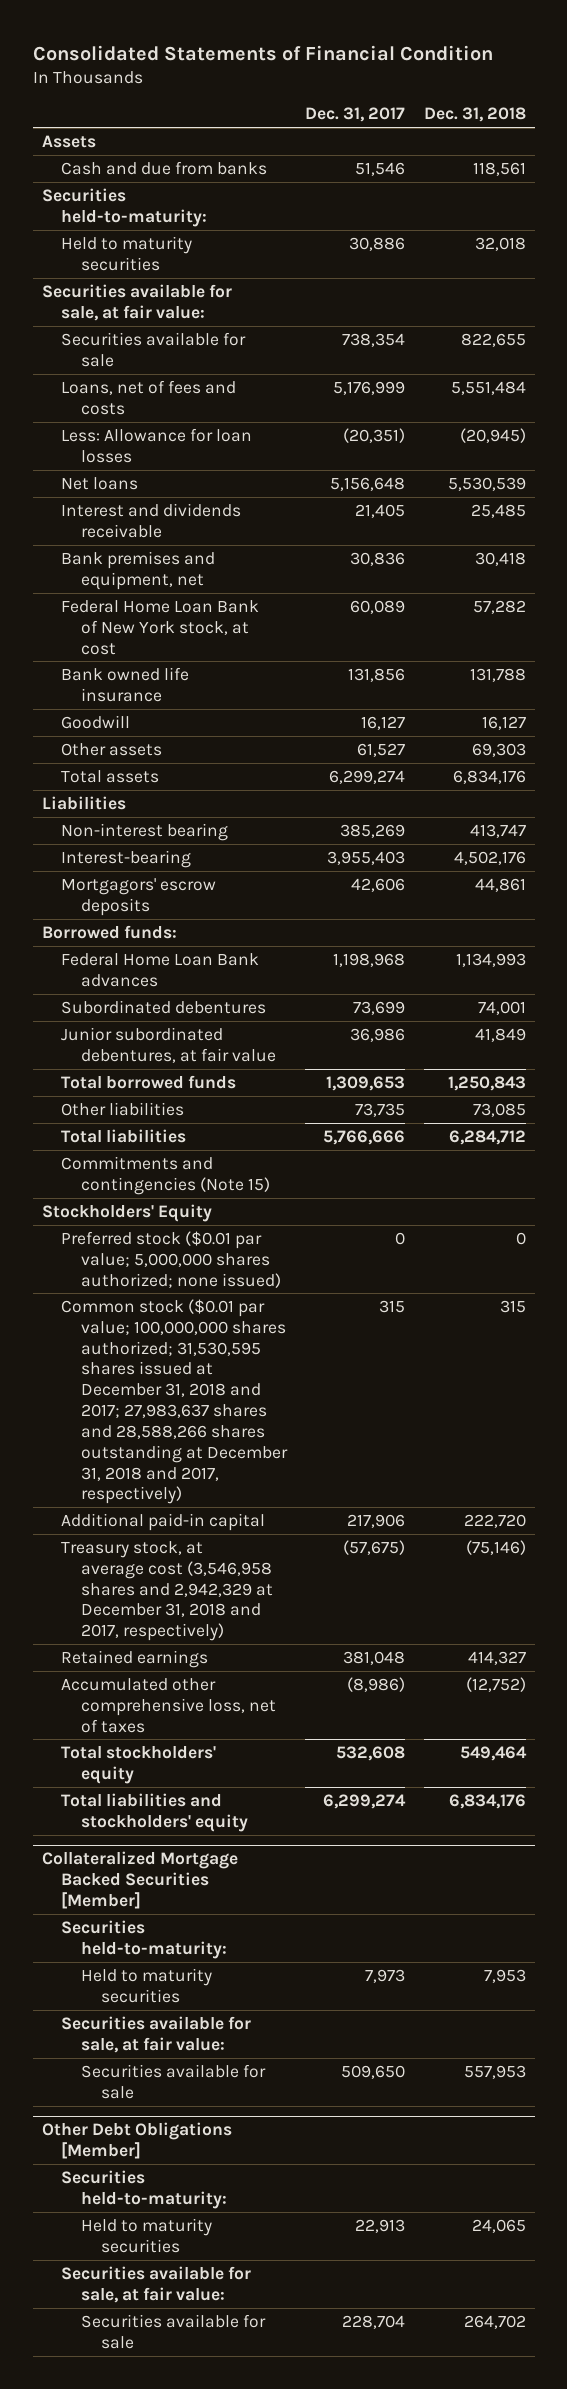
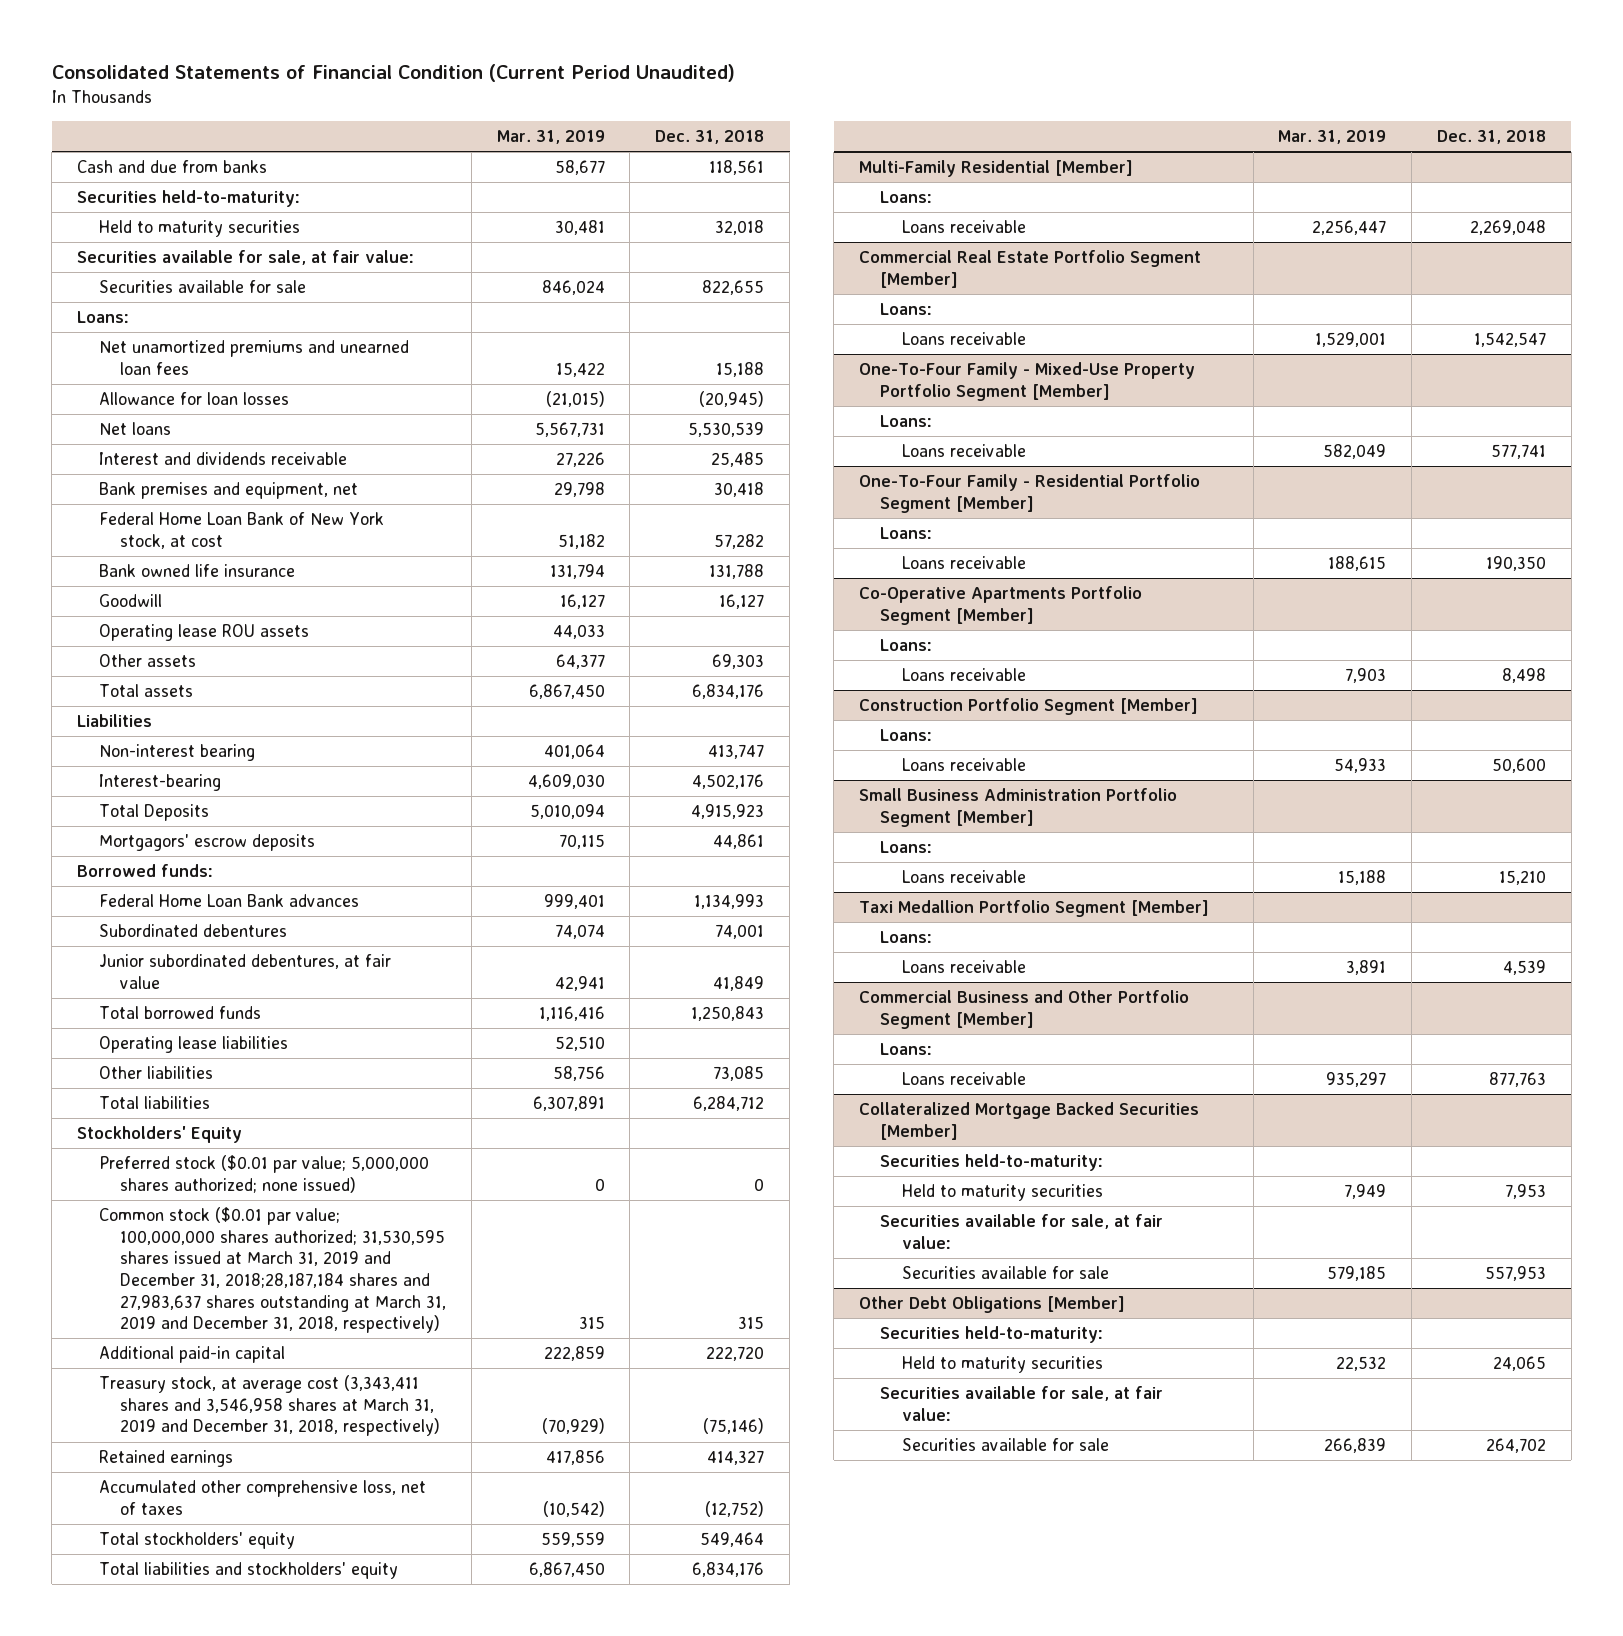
- Consolidated Statements of Financial Condition
+ Consolidated Statements of Financial Condition (Current Period Unaudited)
- | Dec. 31, 2017 | Dec. 31, 2018
+ | Mar. 31, 2019 | Dec. 31, 2018
- Assets
- Loans, net of fees and costs | 5,176,999 | 5,551,484
- Less: Allowance for loan losses | (20,351) | (20,945)
+ Loans:
+ Net unamortized premiums and unearned loan fees | 15,422 | 15,188
+ Allowance for loan losses | (21,015) | (20,945)
+ Operating lease ROU assets | 44,033 |
+ Total Deposits | 5,010,094 | 4,915,923
+ Operating lease liabilities | 52,510 |
- Commitments and contingencies (Note 15)
- Common stock ($0.01 par value; 100,000,000 shares authorized; 31,530,595 shares issued at December 31, 2018 and 2017; 27,983,637 shares and 28,588,266 shares outstanding at December 31, 2018 and 2017, respectively) | 315 | 315
+ Common stock ($0.01 par value; 100,000,000 shares authorized; 31,530,595 shares issued at March 31, 2019 and December 31, 2018;28,187,184 shares and 27,983,637 shares outstanding at March 31, 2019 and December 31, 2018, respectively) | 315 | 315
- Treasury stock, at average cost (3,546,958 shares and 2,942,329 at December 31, 2018 and 2017, respectively) | (57,675) | (75,146)
+ Treasury stock, at average cost (3,343,411 shares and 3,546,958 shares at March 31, 2019 and December 31, 2018, respectively) | (70,929) | (75,146)
+ Multi-Family Residential [Member]
+ Loans:
+ Loans receivable | 2,256,447 | 2,269,048
+ Commercial Real Estate Portfolio Segment [Member]
+ Loans:
+ Loans receivable | 1,529,001 | 1,542,547
+ One-To-Four Family - Mixed-Use Property Portfolio Segment [Member]
+ Loans:
+ Loans receivable | 582,049 | 577,741
+ One-To-Four Family - Residential Portfolio Segment [Member]
+ Loans:
+ Loans receivable | 188,615 | 190,350
+ Co-Operative Apartments Portfolio Segment [Member]
+ Loans:
+ Loans receivable | 7,903 | 8,498
+ Construction Portfolio Segment [Member]
+ Loans:
+ Loans receivable | 54,933 | 50,600
+ Small Business Administration Portfolio Segment [Member]
+ Loans:
+ Loans receivable | 15,188 | 15,210
+ Taxi Medallion Portfolio Segment [Member]
+ Loans:
+ Loans receivable | 3,891 | 4,539
+ Commercial Business and Other Portfolio Segment [Member]
+ Loans:
+ Loans receivable | 935,297 | 877,763

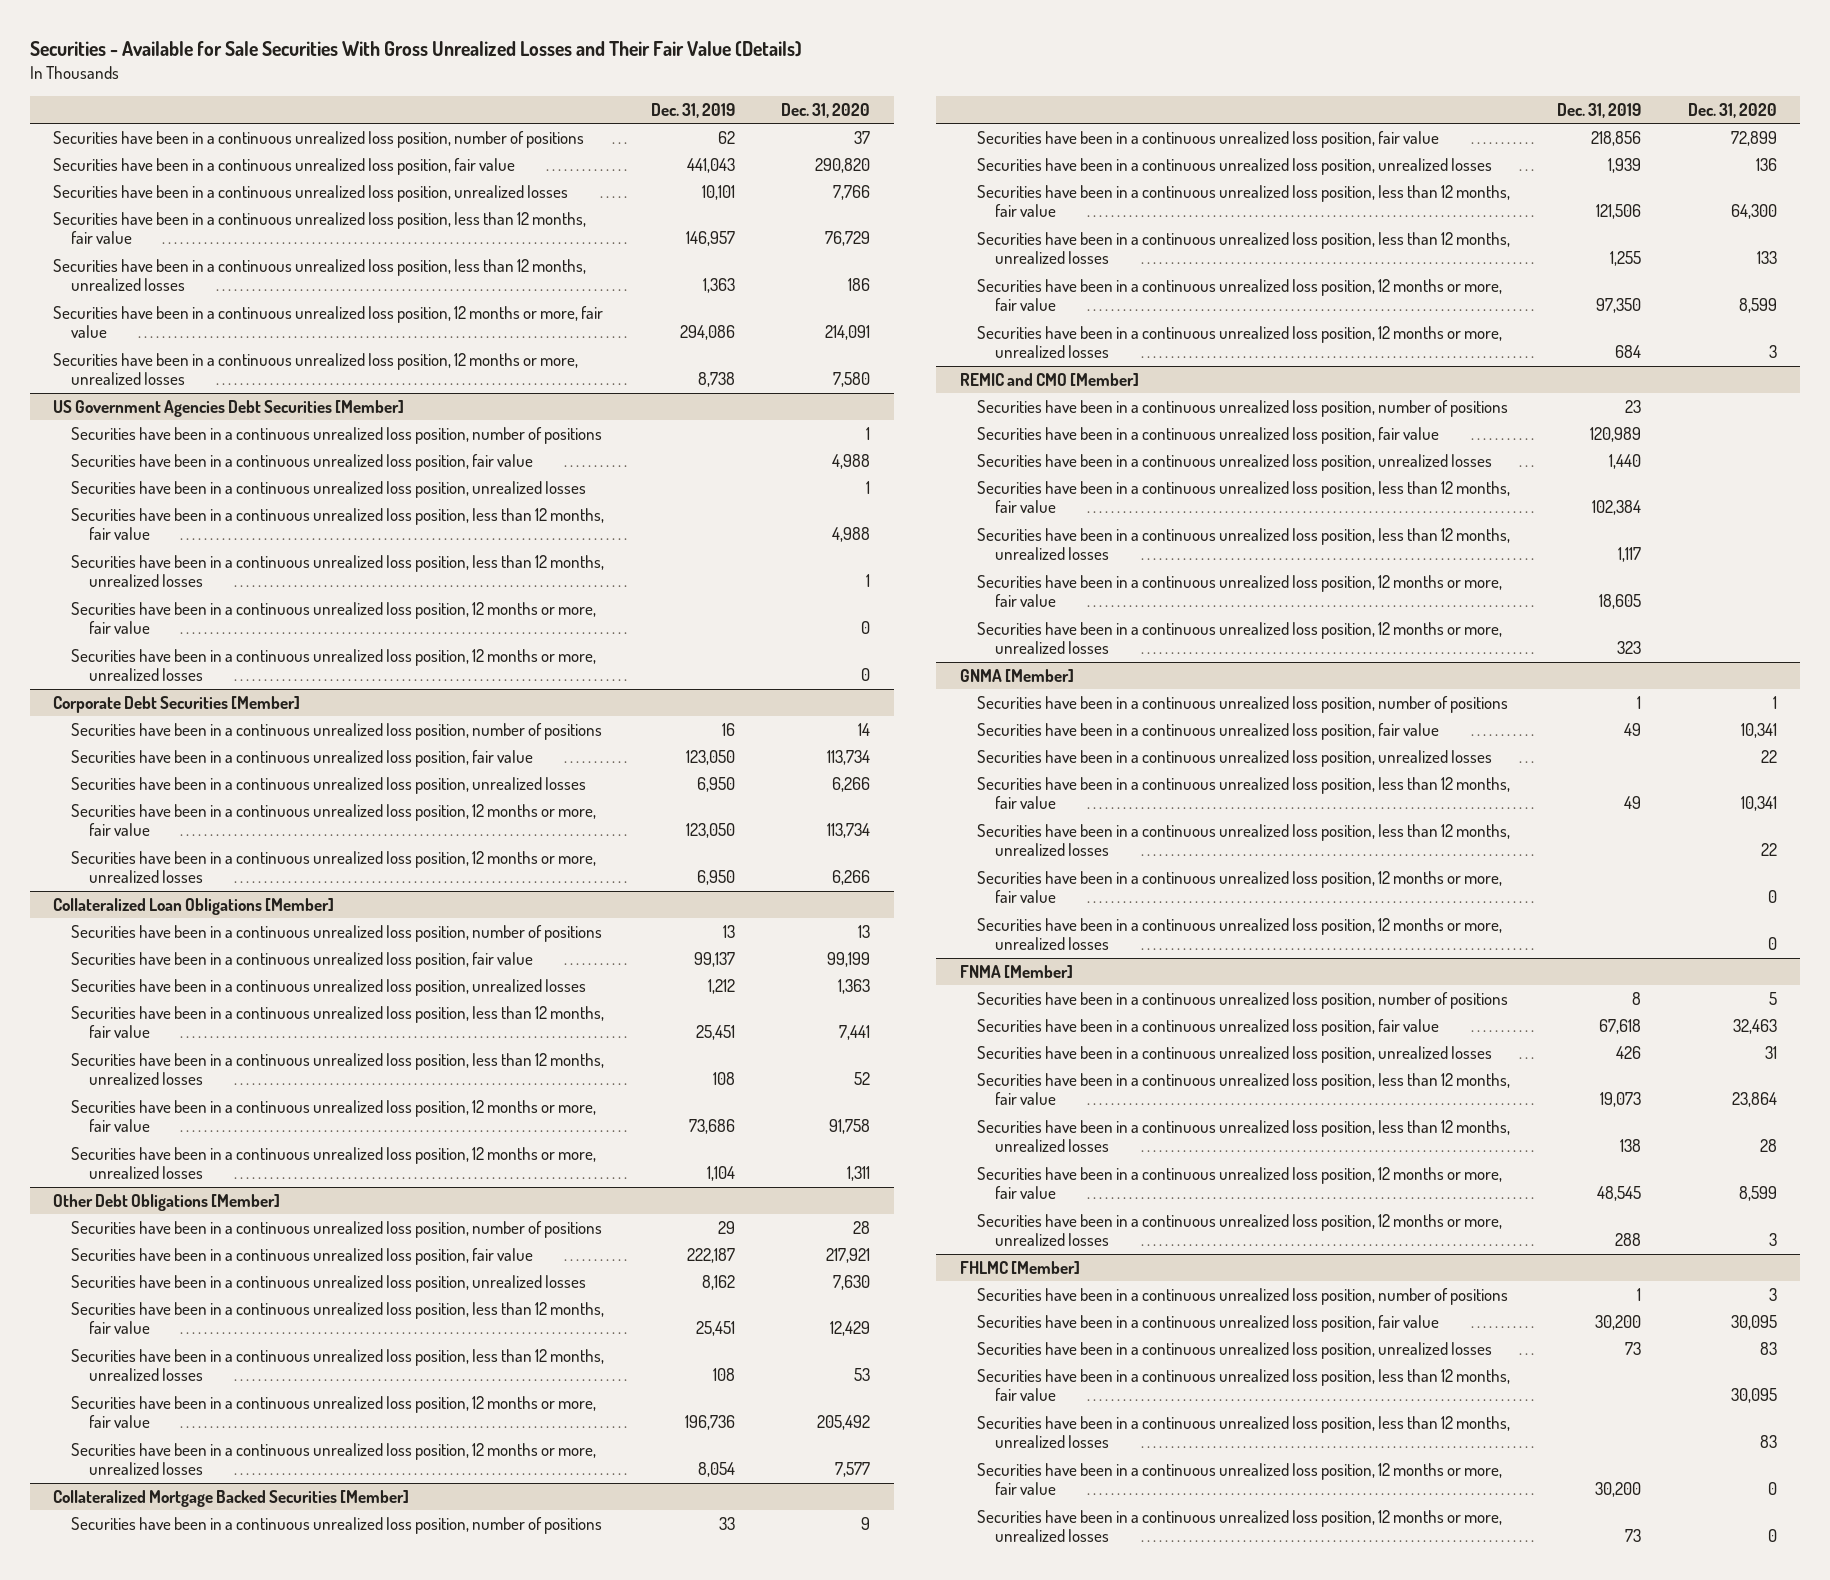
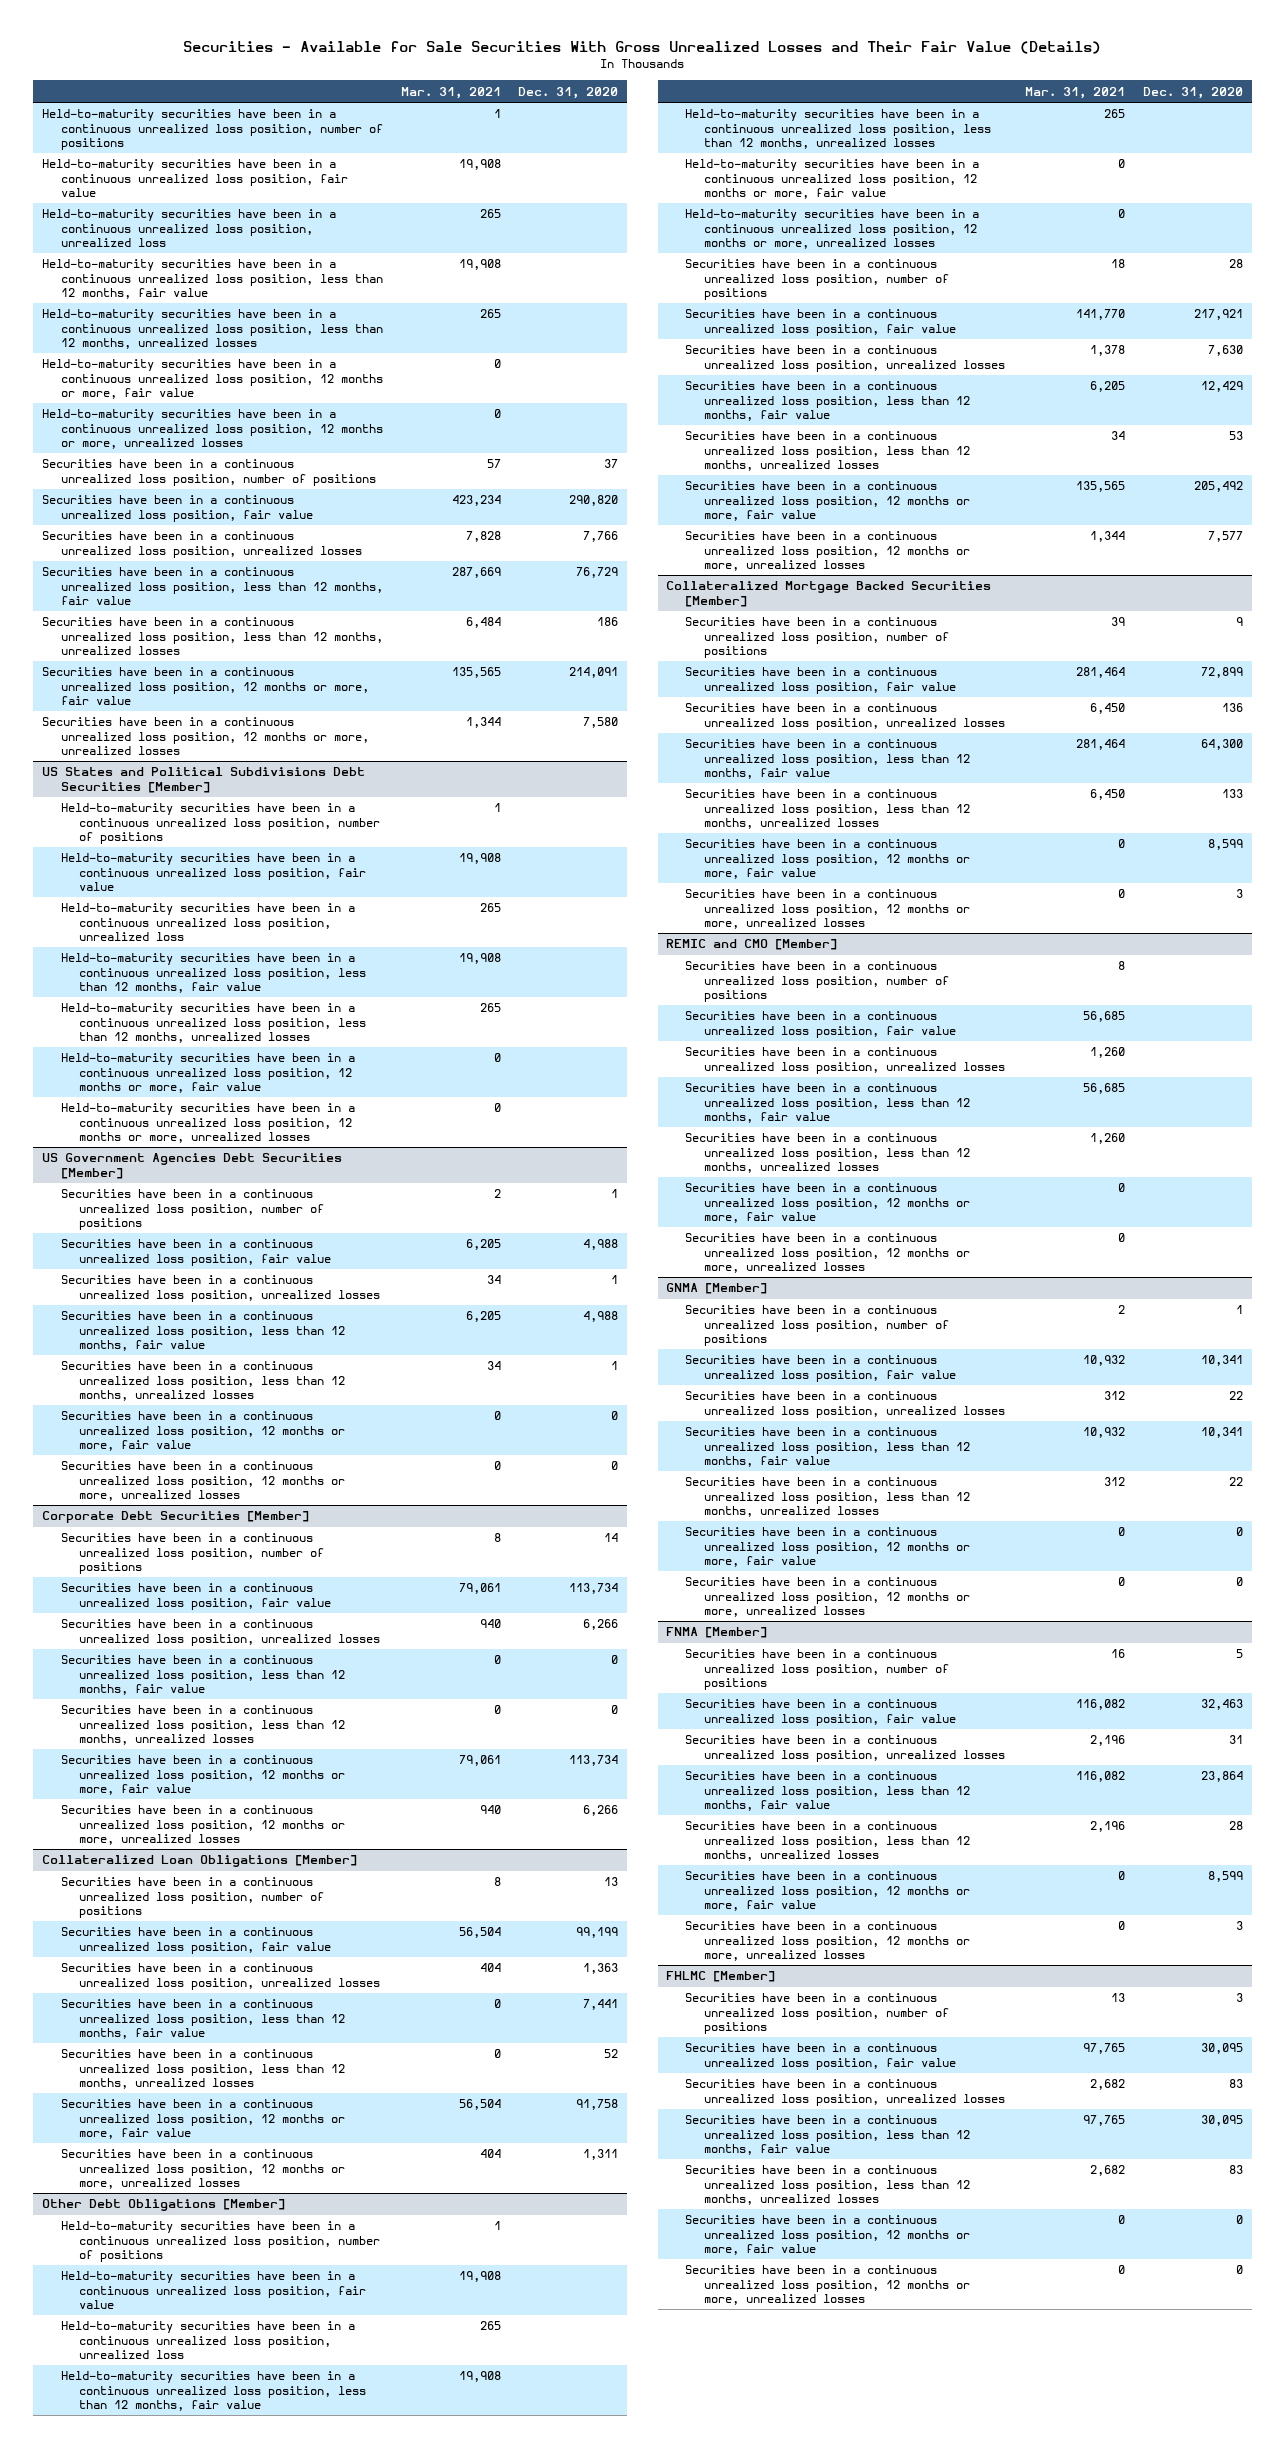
- | Dec. 31, 2019 | Dec. 31, 2020
+ | Mar. 31, 2021 | Dec. 31, 2020
+ Held-to-maturity securities have been in a continuous unrealized loss position, number of positions | 1 |
+ Held-to-maturity securities have been in a continuous unrealized loss position, fair value | 19,908 |
+ Held-to-maturity securities have been in a continuous unrealized loss position, unrealized loss | 265 |
+ Held-to-maturity securities have been in a continuous unrealized loss position, less than 12 months, fair value | 19,908 |
+ Held-to-maturity securities have been in a continuous unrealized loss position, less than 12 months, unrealized losses | 265 |
+ Held-to-maturity securities have been in a continuous unrealized loss position, 12 months or more, fair value | 0 |
+ Held-to-maturity securities have been in a continuous unrealized loss position, 12 months or more, unrealized losses | 0 |
+ US States and Political Subdivisions Debt Securities [Member]
+ Held-to-maturity securities have been in a continuous unrealized loss position, number of positions | 1 |
+ Held-to-maturity securities have been in a continuous unrealized loss position, fair value | 19,908 |
+ Held-to-maturity securities have been in a continuous unrealized loss position, unrealized loss | 265 |
+ Held-to-maturity securities have been in a continuous unrealized loss position, less than 12 months, fair value | 19,908 |
+ Held-to-maturity securities have been in a continuous unrealized loss position, less than 12 months, unrealized losses | 265 |
+ Held-to-maturity securities have been in a continuous unrealized loss position, 12 months or more, fair value | 0 |
+ Held-to-maturity securities have been in a continuous unrealized loss position, 12 months or more, unrealized losses | 0 |
@ Corporate Debt Securities [Member]
+ Securities have been in a continuous unrealized loss position, less than 12 months, fair value | 0 | 0
+ Securities have been in a continuous unrealized loss position, less than 12 months, unrealized losses | 0 | 0
@ Other Debt Obligations [Member]
+ Held-to-maturity securities have been in a continuous unrealized loss position, number of positions | 1 |
+ Held-to-maturity securities have been in a continuous unrealized loss position, fair value | 19,908 |
+ Held-to-maturity securities have been in a continuous unrealized loss position, unrealized loss | 265 |
+ Held-to-maturity securities have been in a continuous unrealized loss position, less than 12 months, fair value | 19,908 |
+ Held-to-maturity securities have been in a continuous unrealized loss position, less than 12 months, unrealized losses | 265 |
+ Held-to-maturity securities have been in a continuous unrealized loss position, 12 months or more, fair value | 0 |
+ Held-to-maturity securities have been in a continuous unrealized loss position, 12 months or more, unrealized losses | 0 |

